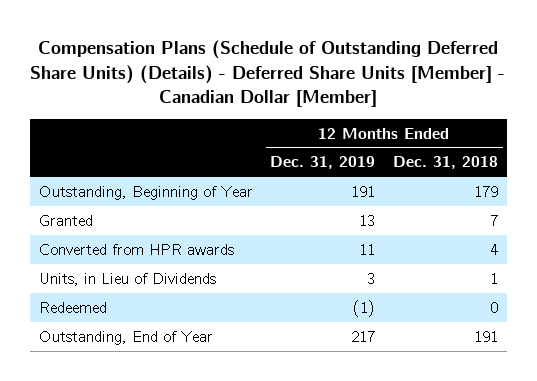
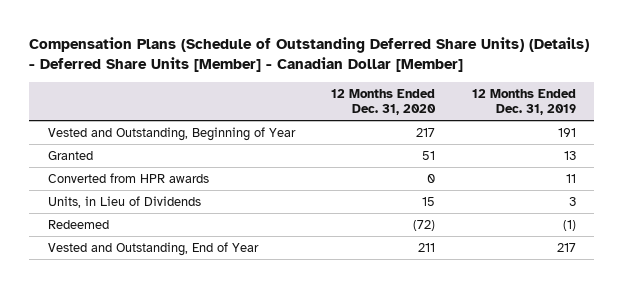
- | 12 Months Ended Dec. 31, 2019 | 12 Months Ended Dec. 31, 2018
+ | 12 Months Ended Dec. 31, 2020 | 12 Months Ended Dec. 31, 2019
- Outstanding, Beginning of Year | 191 | 179
+ Vested and Outstanding, Beginning of Year | 217 | 191
- Outstanding, End of Year | 217 | 191
+ Vested and Outstanding, End of Year | 211 | 217

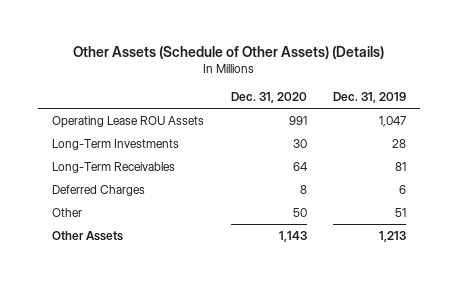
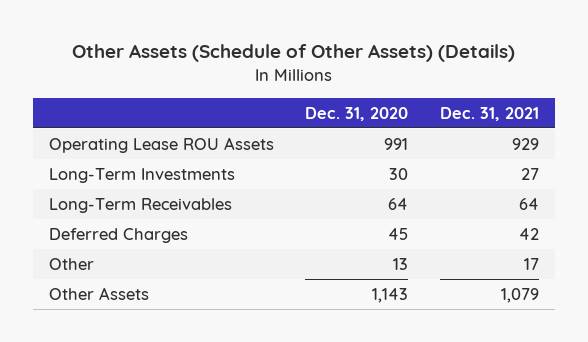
- | Dec. 31, 2020 | Dec. 31, 2019
+ | Dec. 31, 2020 | Dec. 31, 2021
- Deferred Charges | 8 | 6
- Other | 50 | 51
+ Deferred Charges | 45 | 42
+ Other | 13 | 17

